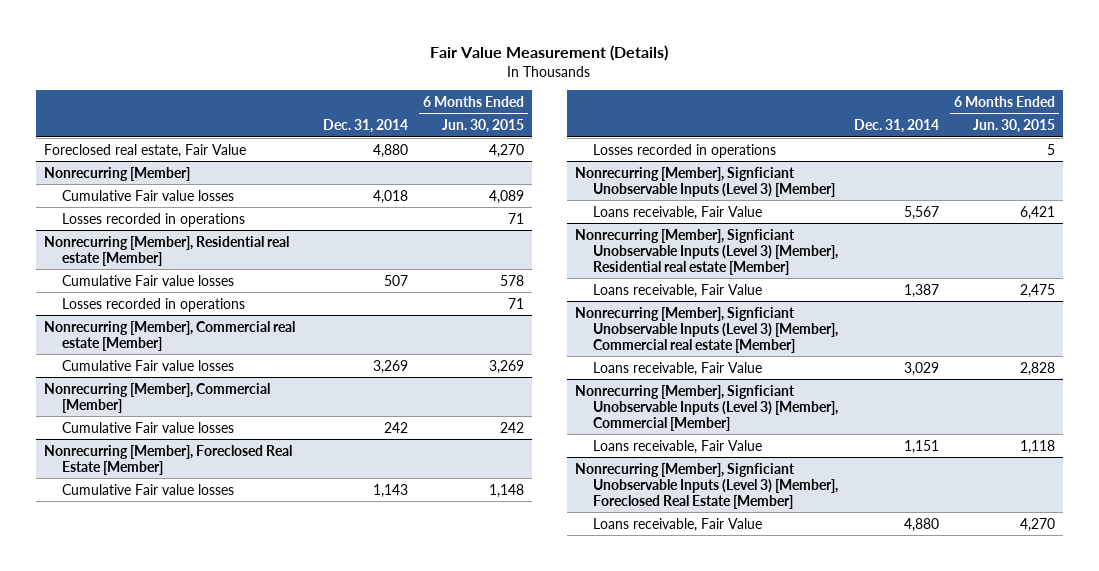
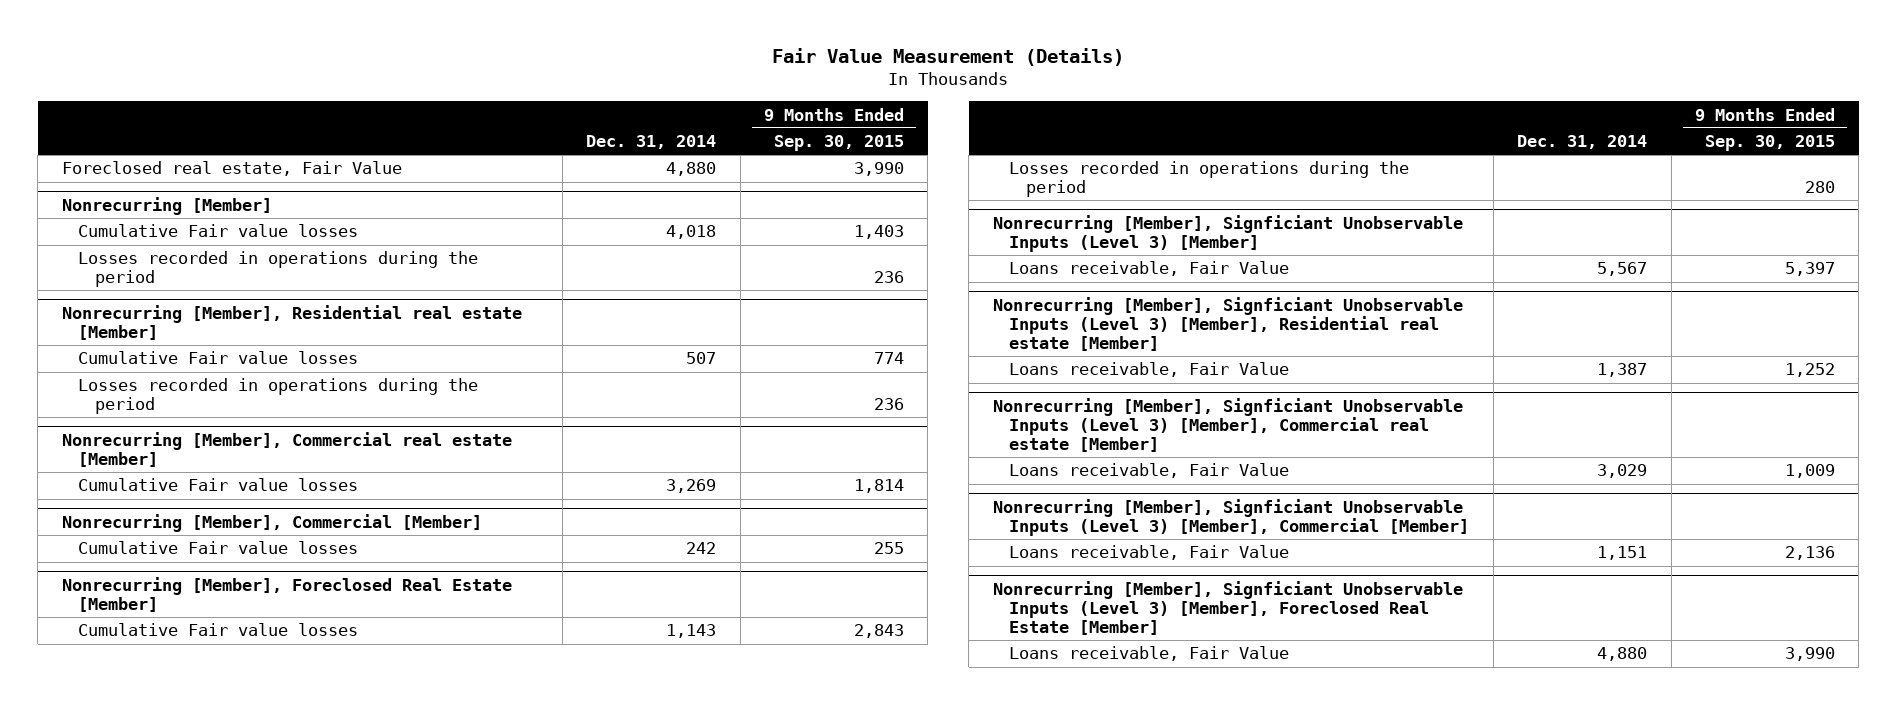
- | Dec. 31, 2014 | 6 Months Ended Jun. 30, 2015
+ | Dec. 31, 2014 | 9 Months Ended Sep. 30, 2015
@ Nonrecurring [Member]
- Losses recorded in operations | | 71
+ Losses recorded in operations during the period | | 236
@ Nonrecurring [Member], Residential real estate [Member]
- Losses recorded in operations | | 71
+ Losses recorded in operations during the period | | 236
@ Nonrecurring [Member], Foreclosed Real Estate [Member]
- Losses recorded in operations | | 5
+ Losses recorded in operations during the period | | 280

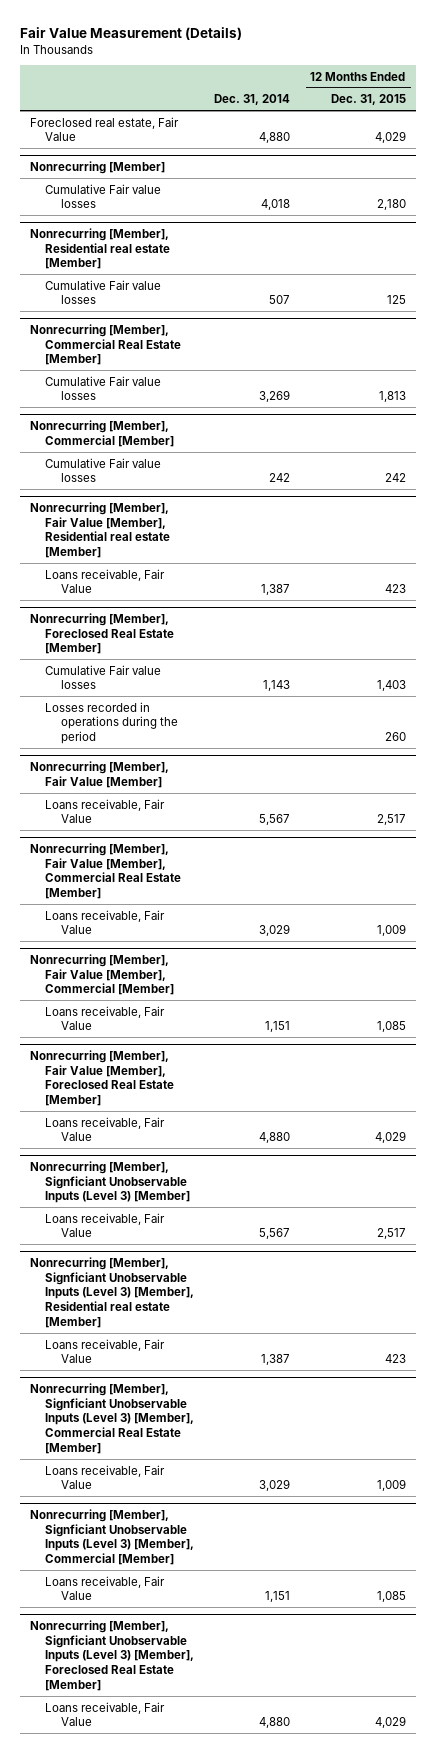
- | Dec. 31, 2014 | 9 Months Ended Sep. 30, 2015
+ | Dec. 31, 2014 | 12 Months Ended Dec. 31, 2015
@ Nonrecurring [Member]
- Losses recorded in operations during the period | | 236
@ Nonrecurring [Member], Residential real estate [Member]
- Losses recorded in operations during the period | | 236
- Nonrecurring [Member], Commercial real estate [Member]
+ Nonrecurring [Member], Commercial Real Estate [Member]
+ Nonrecurring [Member], Fair Value [Member], Residential real estate [Member]
+ Loans receivable, Fair Value | 1,387 | 423
+ Nonrecurring [Member], Fair Value [Member]
+ Loans receivable, Fair Value | 5,567 | 2,517
+ Nonrecurring [Member], Fair Value [Member], Commercial Real Estate [Member]
+ Loans receivable, Fair Value | 3,029 | 1,009
+ Nonrecurring [Member], Fair Value [Member], Commercial [Member]
+ Loans receivable, Fair Value | 1,151 | 1,085
+ Nonrecurring [Member], Fair Value [Member], Foreclosed Real Estate [Member]
+ Loans receivable, Fair Value | 4,880 | 4,029
- Nonrecurring [Member], Signficiant Unobservable Inputs (Level 3) [Member], Commercial real estate [Member]
+ Nonrecurring [Member], Signficiant Unobservable Inputs (Level 3) [Member], Commercial Real Estate [Member]

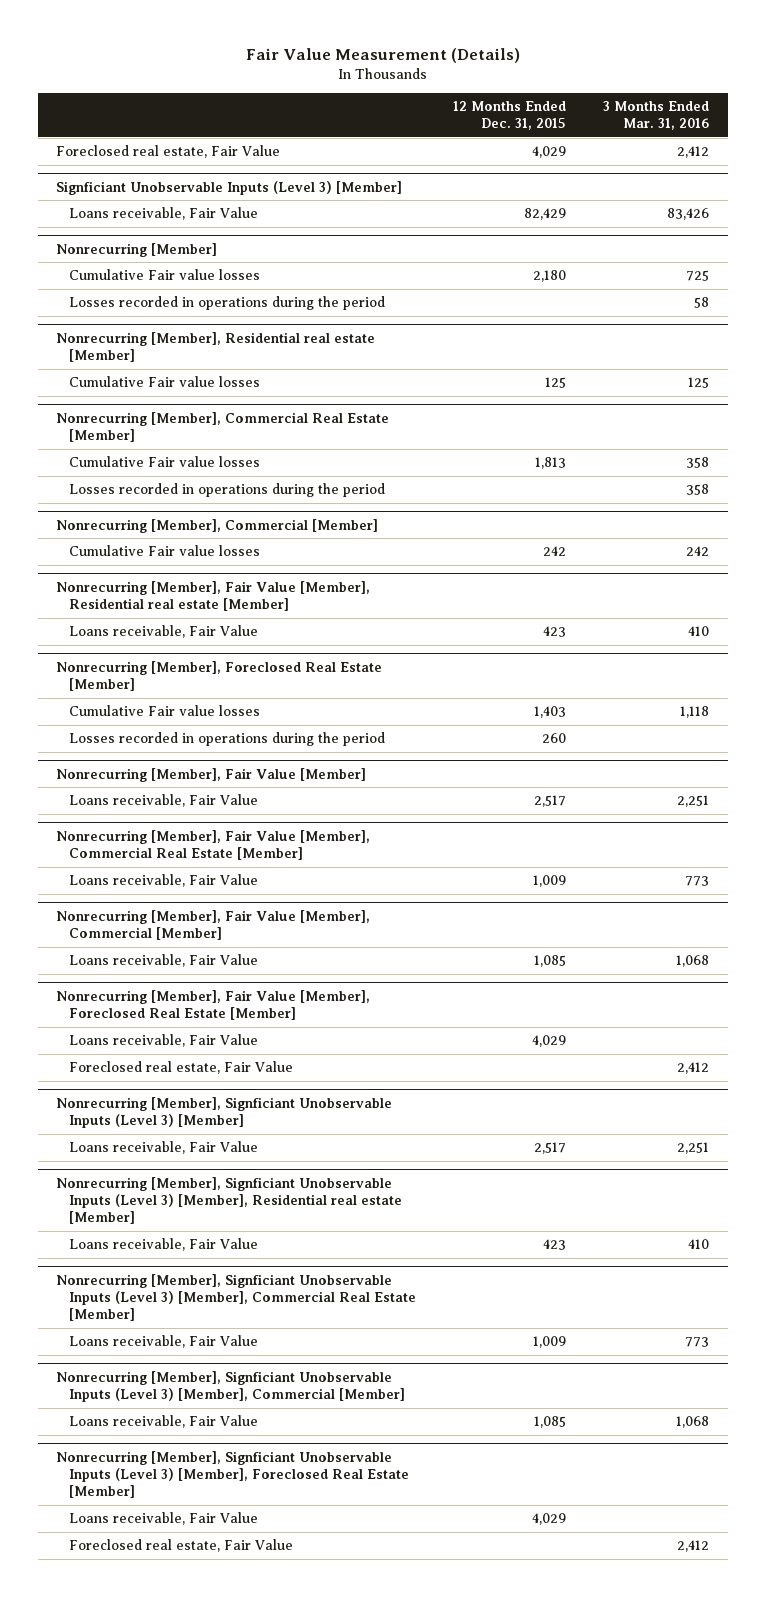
- | Dec. 31, 2014 | 12 Months Ended Dec. 31, 2015
+ | 12 Months Ended Dec. 31, 2015 | 3 Months Ended Mar. 31, 2016
+ Signficiant Unobservable Inputs (Level 3) [Member]
+ Loans receivable, Fair Value | 82,429 | 83,426
@ Nonrecurring [Member]
+ Losses recorded in operations during the period | | 58
@ Nonrecurring [Member], Commercial Real Estate [Member]
+ Losses recorded in operations during the period | | 358
@ Nonrecurring [Member], Fair Value [Member], Foreclosed Real Estate [Member]
+ Foreclosed real estate, Fair Value | | 2,412
@ Nonrecurring [Member], Signficiant Unobservable Inputs (Level 3) [Member], Foreclosed Real Estate [Member]
+ Foreclosed real estate, Fair Value | | 2,412

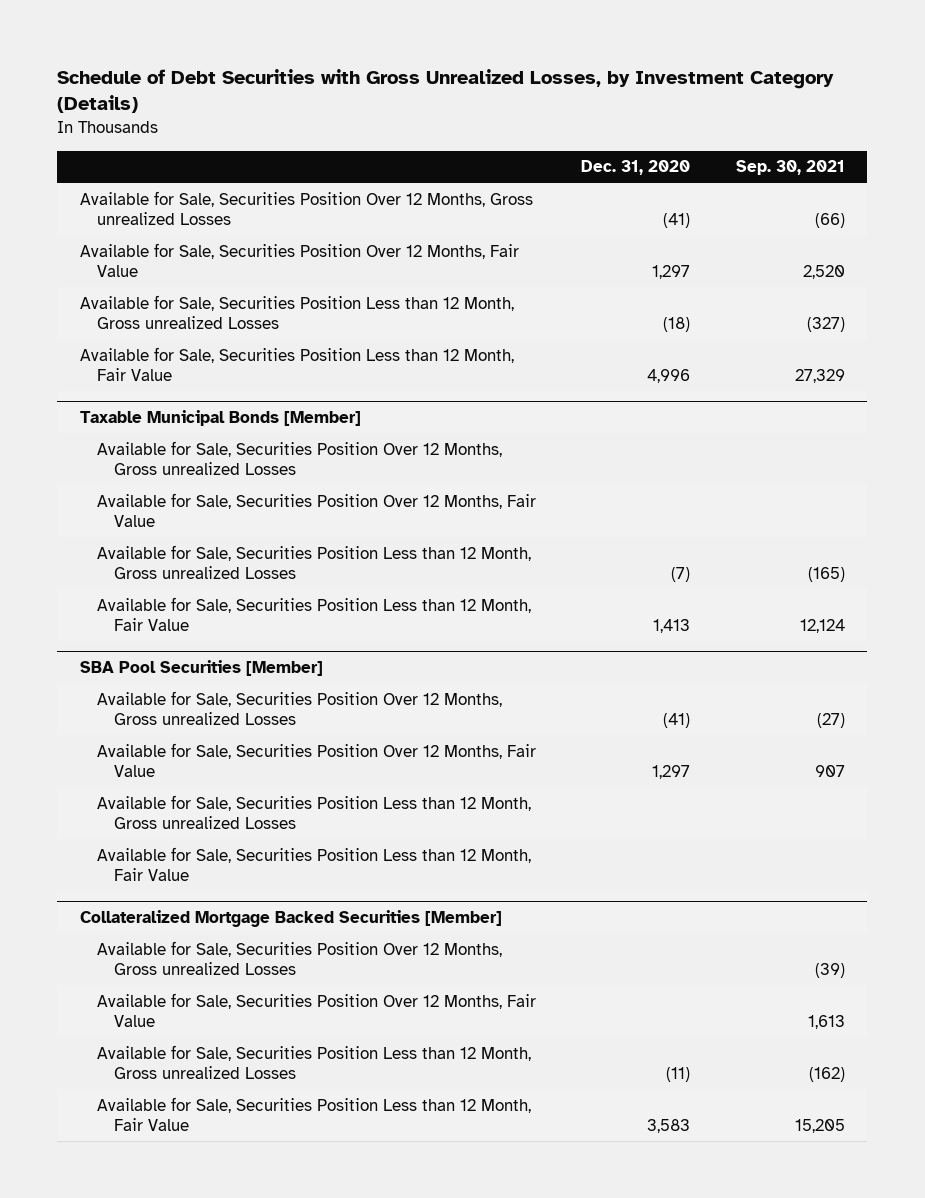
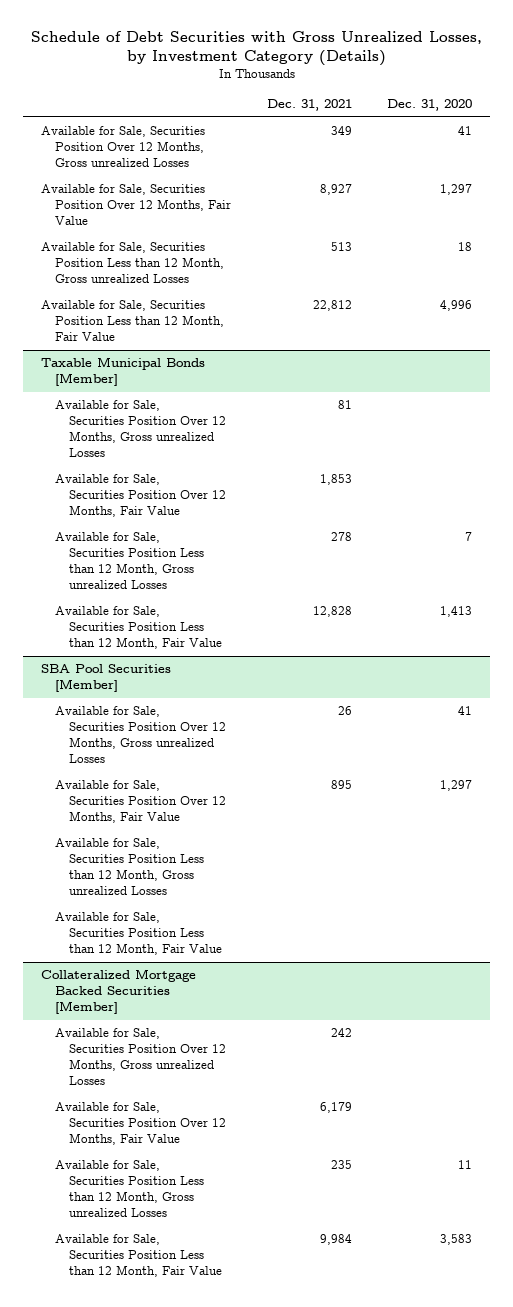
- | Dec. 31, 2020 | Sep. 30, 2021
+ | Dec. 31, 2021 | Dec. 31, 2020
- Available for Sale, Securities Position Over 12 Months, Gross unrealized Losses | (41) | (66)
+ Available for Sale, Securities Position Over 12 Months, Gross unrealized Losses | 349 | 41
- Available for Sale, Securities Position Less than 12 Month, Gross unrealized Losses | (18) | (327)
+ Available for Sale, Securities Position Less than 12 Month, Gross unrealized Losses | 513 | 18
@ Taxable Municipal Bonds [Member]
- Available for Sale, Securities Position Less than 12 Month, Gross unrealized Losses | (7) | (165)
+ Available for Sale, Securities Position Less than 12 Month, Gross unrealized Losses | 278 | 7
@ SBA Pool Securities [Member]
- Available for Sale, Securities Position Over 12 Months, Gross unrealized Losses | (41) | (27)
+ Available for Sale, Securities Position Over 12 Months, Gross unrealized Losses | 26 | 41
@ Collateralized Mortgage Backed Securities [Member]
- Available for Sale, Securities Position Less than 12 Month, Gross unrealized Losses | (11) | (162)
+ Available for Sale, Securities Position Less than 12 Month, Gross unrealized Losses | 235 | 11

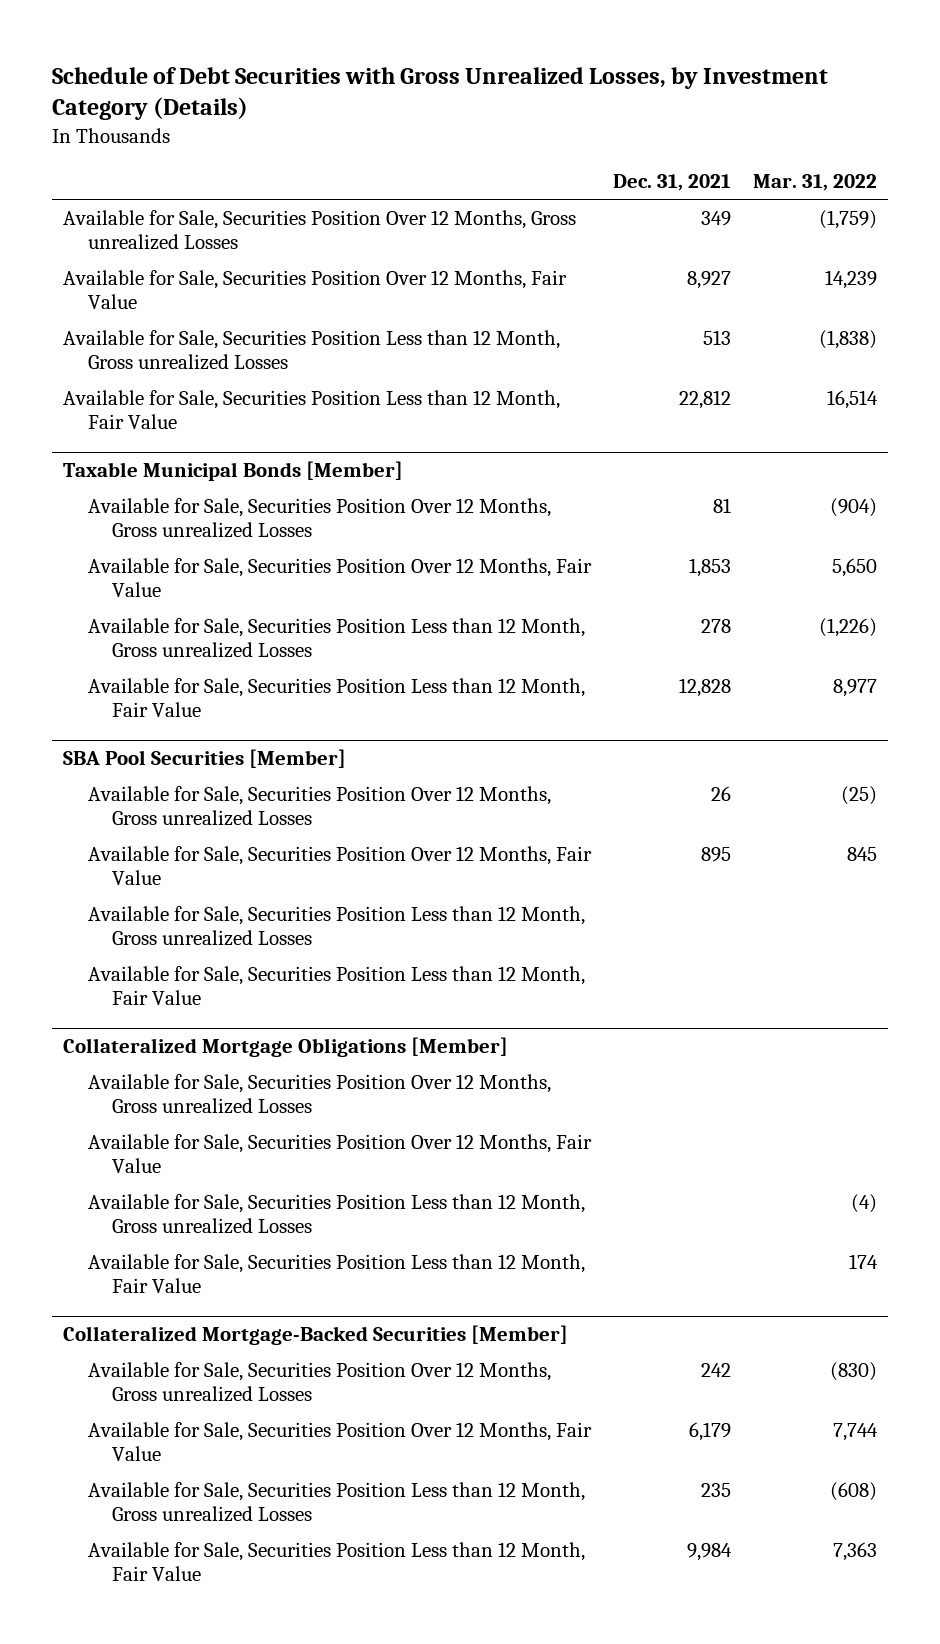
- | Dec. 31, 2021 | Dec. 31, 2020
+ | Dec. 31, 2021 | Mar. 31, 2022
- Collateralized Mortgage Backed Securities [Member]
+ Collateralized Mortgage Obligations [Member]
+ Available for Sale, Securities Position Over 12 Months, Gross unrealized Losses
+ Available for Sale, Securities Position Over 12 Months, Fair Value
+ Available for Sale, Securities Position Less than 12 Month, Gross unrealized Losses | | (4)
+ Available for Sale, Securities Position Less than 12 Month, Fair Value | | 174
+ Collateralized Mortgage-Backed Securities [Member]

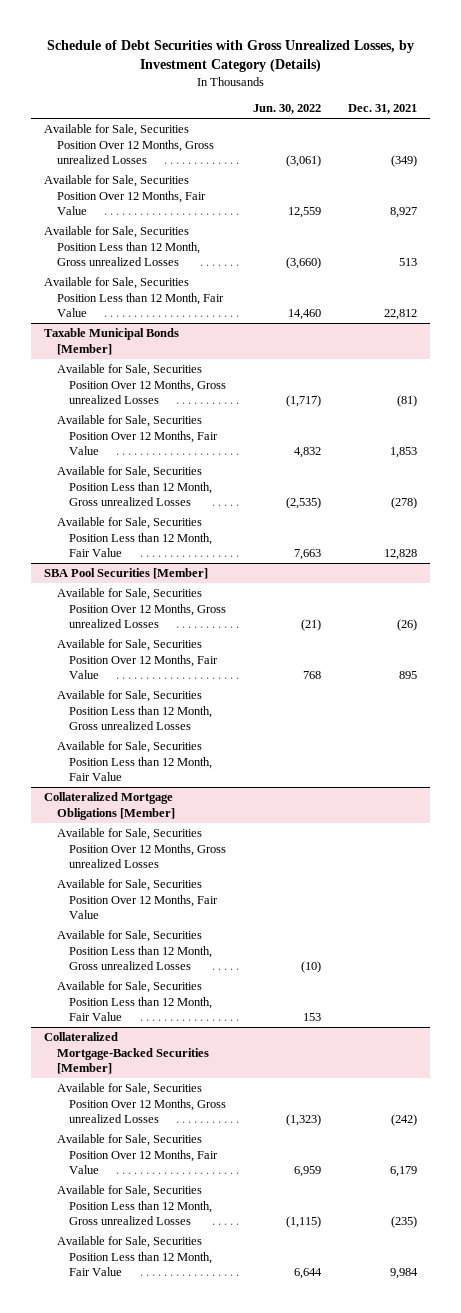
- | Dec. 31, 2021 | Mar. 31, 2022
+ | Jun. 30, 2022 | Dec. 31, 2021
- Available for Sale, Securities Position Over 12 Months, Gross unrealized Losses | 349 | (1,759)
+ Available for Sale, Securities Position Over 12 Months, Gross unrealized Losses | (3,061) | (349)
@ Taxable Municipal Bonds [Member]
- Available for Sale, Securities Position Over 12 Months, Gross unrealized Losses | 81 | (904)
+ Available for Sale, Securities Position Over 12 Months, Gross unrealized Losses | (1,717) | (81)
- Available for Sale, Securities Position Less than 12 Month, Gross unrealized Losses | 278 | (1,226)
+ Available for Sale, Securities Position Less than 12 Month, Gross unrealized Losses | (2,535) | (278)
@ SBA Pool Securities [Member]
- Available for Sale, Securities Position Over 12 Months, Gross unrealized Losses | 26 | (25)
+ Available for Sale, Securities Position Over 12 Months, Gross unrealized Losses | (21) | (26)
@ Collateralized Mortgage-Backed Securities [Member]
- Available for Sale, Securities Position Over 12 Months, Gross unrealized Losses | 242 | (830)
+ Available for Sale, Securities Position Over 12 Months, Gross unrealized Losses | (1,323) | (242)
- Available for Sale, Securities Position Less than 12 Month, Gross unrealized Losses | 235 | (608)
+ Available for Sale, Securities Position Less than 12 Month, Gross unrealized Losses | (1,115) | (235)

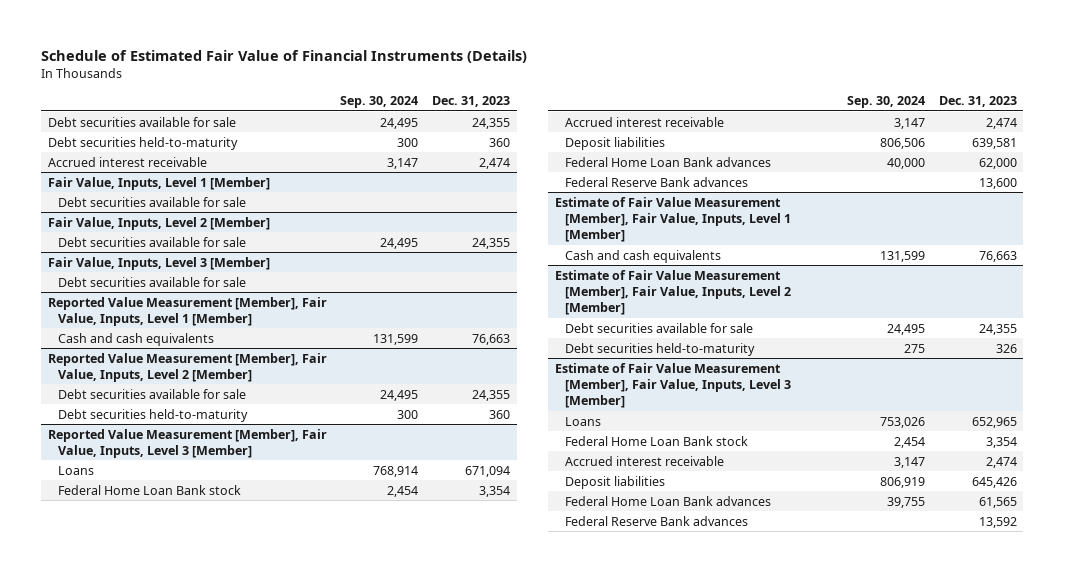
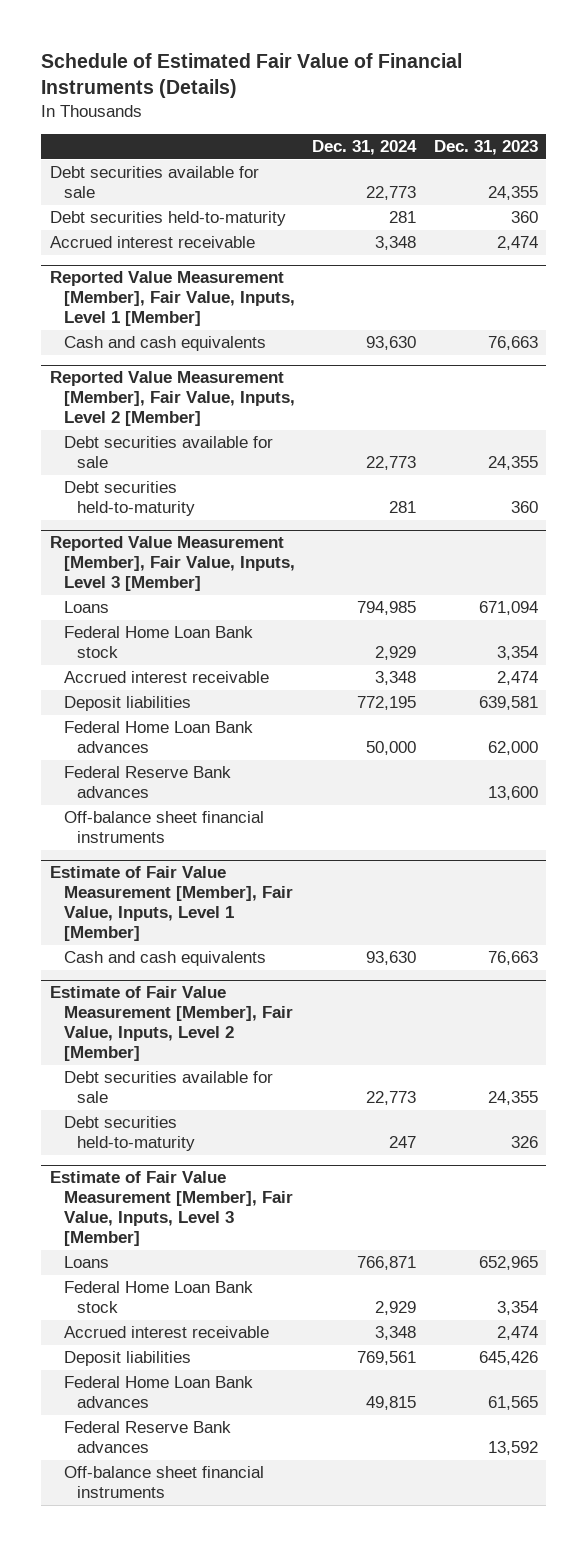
- | Sep. 30, 2024 | Dec. 31, 2023
+ | Dec. 31, 2024 | Dec. 31, 2023
- Fair Value, Inputs, Level 1 [Member]
- Debt securities available for sale
- Fair Value, Inputs, Level 2 [Member]
- Debt securities available for sale | 24,495 | 24,355
- Fair Value, Inputs, Level 3 [Member]
- Debt securities available for sale
@ Reported Value Measurement [Member], Fair Value, Inputs, Level 3 [Member]
+ Off-balance sheet financial instruments
@ Estimate of Fair Value Measurement [Member], Fair Value, Inputs, Level 3 [Member]
+ Off-balance sheet financial instruments

